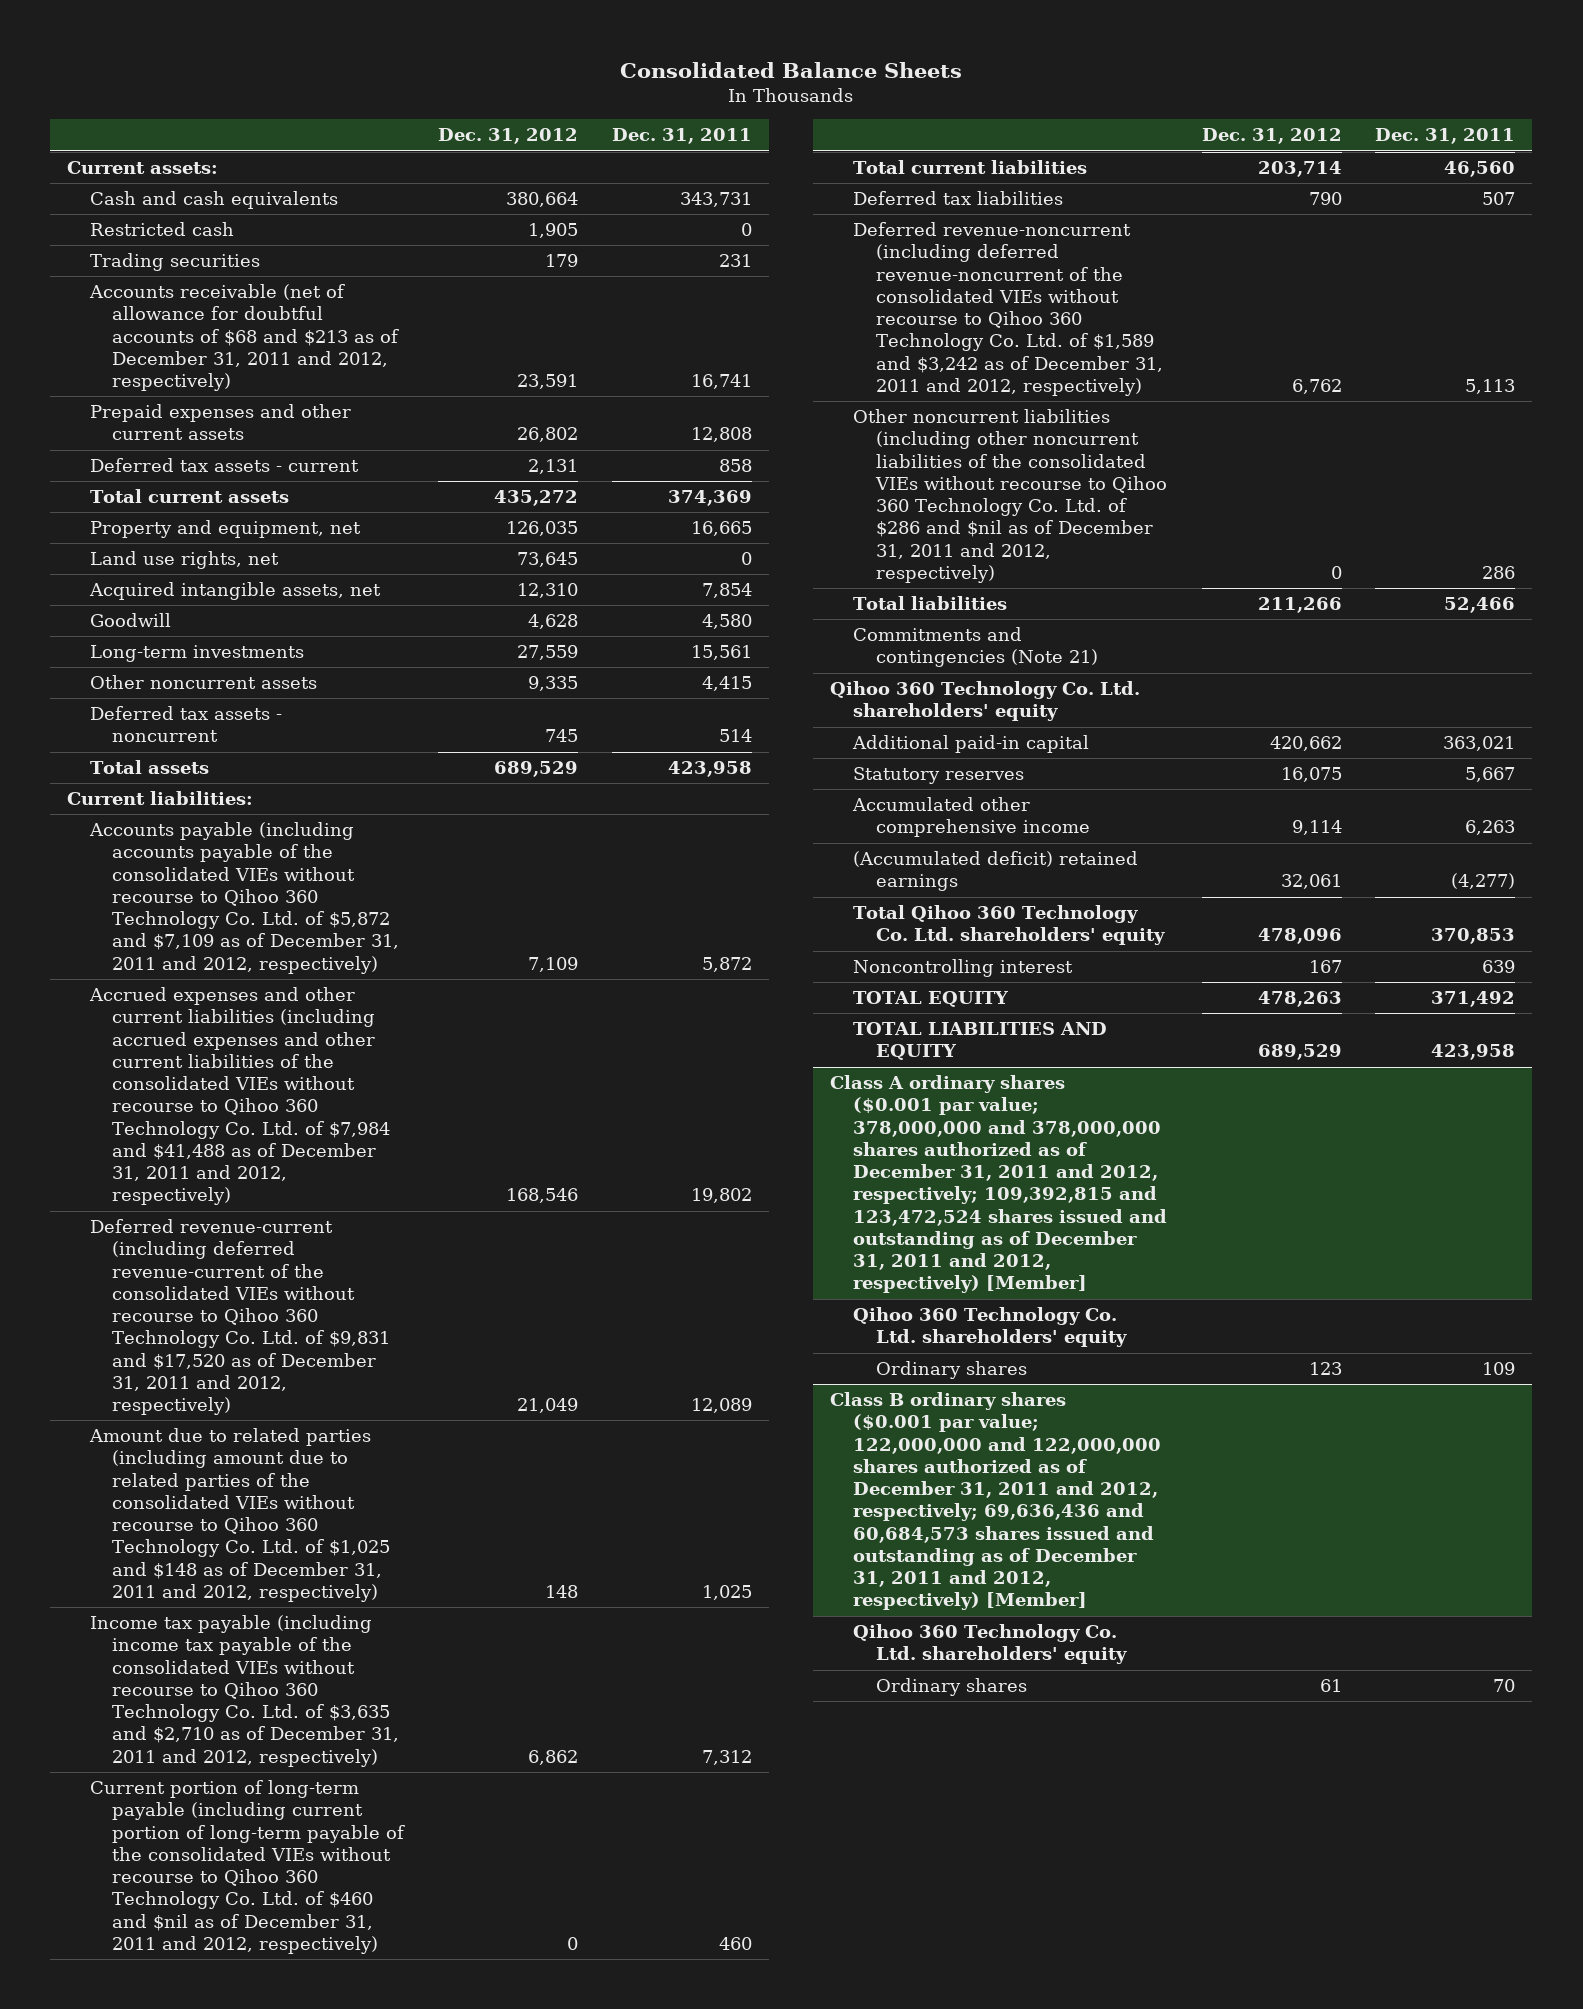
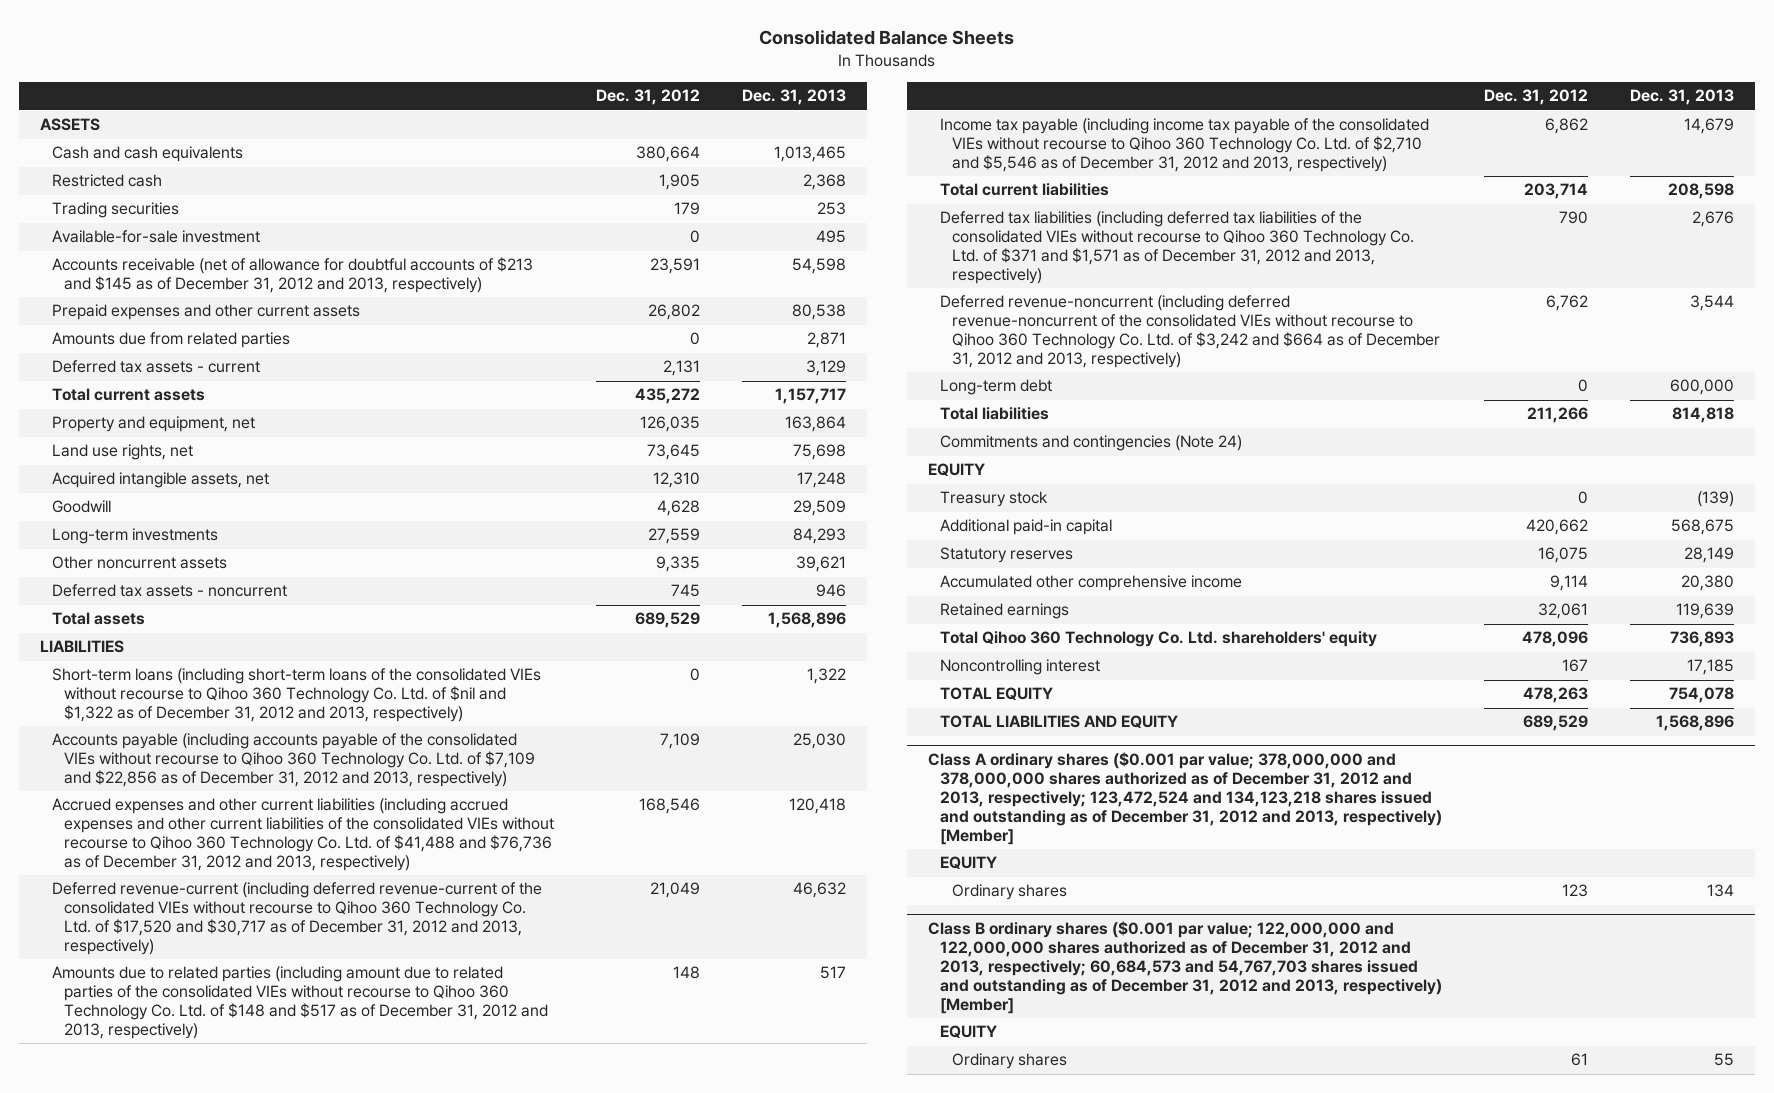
- | Dec. 31, 2012 | Dec. 31, 2011
+ | Dec. 31, 2012 | Dec. 31, 2013
- Current assets:
+ ASSETS
- Accounts receivable (net of allowance for doubtful accounts of $68 and $213 as of December 31, 2011 and 2012, respectively) | 23,591 | 16,741
+ Available-for-sale investment | 0 | 495
+ Accounts receivable (net of allowance for doubtful accounts of $213 and $145 as of December 31, 2012 and 2013, respectively) | 23,591 | 54,598
+ Amounts due from related parties | 0 | 2,871
- Current liabilities:
- Accounts payable (including accounts payable of the consolidated VIEs without recourse to Qihoo 360 Technology Co. Ltd. of $5,872 and $7,109 as of December 31, 2011 and 2012, respectively) | 7,109 | 5,872
- Accrued expenses and other current liabilities (including accrued expenses and other current liabilities of the consolidated VIEs without recourse to Qihoo 360 Technology Co. Ltd. of $7,984 and $41,488 as of December 31, 2011 and 2012, respectively) | 168,546 | 19,802
- Deferred revenue-current (including deferred revenue-current of the consolidated VIEs without recourse to Qihoo 360 Technology Co. Ltd. of $9,831 and $17,520 as of December 31, 2011 and 2012, respectively) | 21,049 | 12,089
- Amount due to related parties (including amount due to related parties of the consolidated VIEs without recourse to Qihoo 360 Technology Co. Ltd. of $1,025 and $148 as of December 31, 2011 and 2012, respectively) | 148 | 1,025
- Income tax payable (including income tax payable of the consolidated VIEs without recourse to Qihoo 360 Technology Co. Ltd. of $3,635 and $2,710 as of December 31, 2011 and 2012, respectively) | 6,862 | 7,312
- Current portion of long-term payable (including current portion of long-term payable of the consolidated VIEs without recourse to Qihoo 360 Technology Co. Ltd. of $460 and $nil as of December 31, 2011 and 2012, respectively) | 0 | 460
+ LIABILITIES
+ Short-term loans (including short-term loans of the consolidated VIEs without recourse to Qihoo 360 Technology Co. Ltd. of $nil and $1,322 as of December 31, 2012 and 2013, respectively) | 0 | 1,322
+ Accounts payable (including accounts payable of the consolidated VIEs without recourse to Qihoo 360 Technology Co. Ltd. of $7,109 and $22,856 as of December 31, 2012 and 2013, respectively) | 7,109 | 25,030
+ Accrued expenses and other current liabilities (including accrued expenses and other current liabilities of the consolidated VIEs without recourse to Qihoo 360 Technology Co. Ltd. of $41,488 and $76,736 as of December 31, 2012 and 2013, respectively) | 168,546 | 120,418
+ Deferred revenue-current (including deferred revenue-current of the consolidated VIEs without recourse to Qihoo 360 Technology Co. Ltd. of $17,520 and $30,717 as of December 31, 2012 and 2013, respectively) | 21,049 | 46,632
+ Amounts due to related parties (including amount due to related parties of the consolidated VIEs without recourse to Qihoo 360 Technology Co. Ltd. of $148 and $517 as of December 31, 2012 and 2013, respectively) | 148 | 517
+ Income tax payable (including income tax payable of the consolidated VIEs without recourse to Qihoo 360 Technology Co. Ltd. of $2,710 and $5,546 as of December 31, 2012 and 2013, respectively) | 6,862 | 14,679
- Deferred tax liabilities | 790 | 507
- Deferred revenue-noncurrent (including deferred revenue-noncurrent of the consolidated VIEs without recourse to Qihoo 360 Technology Co. Ltd. of $1,589 and $3,242 as of December 31, 2011 and 2012, respectively) | 6,762 | 5,113
- Other noncurrent liabilities (including other noncurrent liabilities of the consolidated VIEs without recourse to Qihoo 360 Technology Co. Ltd. of $286 and $nil as of December 31, 2011 and 2012, respectively) | 0 | 286
+ Deferred tax liabilities (including deferred tax liabilities of the consolidated VIEs without recourse to Qihoo 360 Technology Co. Ltd. of $371 and $1,571 as of December 31, 2012 and 2013, respectively) | 790 | 2,676
+ Deferred revenue-noncurrent (including deferred revenue-noncurrent of the consolidated VIEs without recourse to Qihoo 360 Technology Co. Ltd. of $3,242 and $664 as of December 31, 2012 and 2013, respectively) | 6,762 | 3,544
+ Long-term debt | 0 | 600,000
- Commitments and contingencies (Note 21)
- Qihoo 360 Technology Co. Ltd. shareholders' equity
+ Commitments and contingencies (Note 24)
+ EQUITY
+ Treasury stock | 0 | (139)
- (Accumulated deficit) retained earnings | 32,061 | (4,277)
+ Retained earnings | 32,061 | 119,639
- Class A ordinary shares ($0.001 par value; 378,000,000 and 378,000,000 shares authorized as of December 31, 2011 and 2012, respectively; 109,392,815 and 123,472,524 shares issued and outstanding as of December 31, 2011 and 2012, respectively) [Member]
- Qihoo 360 Technology Co. Ltd. shareholders' equity
+ Class A ordinary shares ($0.001 par value; 378,000,000 and 378,000,000 shares authorized as of December 31, 2012 and 2013, respectively; 123,472,524 and 134,123,218 shares issued and outstanding as of December 31, 2012 and 2013, respectively) [Member]
+ EQUITY
- Class B ordinary shares ($0.001 par value; 122,000,000 and 122,000,000 shares authorized as of December 31, 2011 and 2012, respectively; 69,636,436 and 60,684,573 shares issued and outstanding as of December 31, 2011 and 2012, respectively) [Member]
- Qihoo 360 Technology Co. Ltd. shareholders' equity
+ Class B ordinary shares ($0.001 par value; 122,000,000 and 122,000,000 shares authorized as of December 31, 2012 and 2013, respectively; 60,684,573 and 54,767,703 shares issued and outstanding as of December 31, 2012 and 2013, respectively) [Member]
+ EQUITY

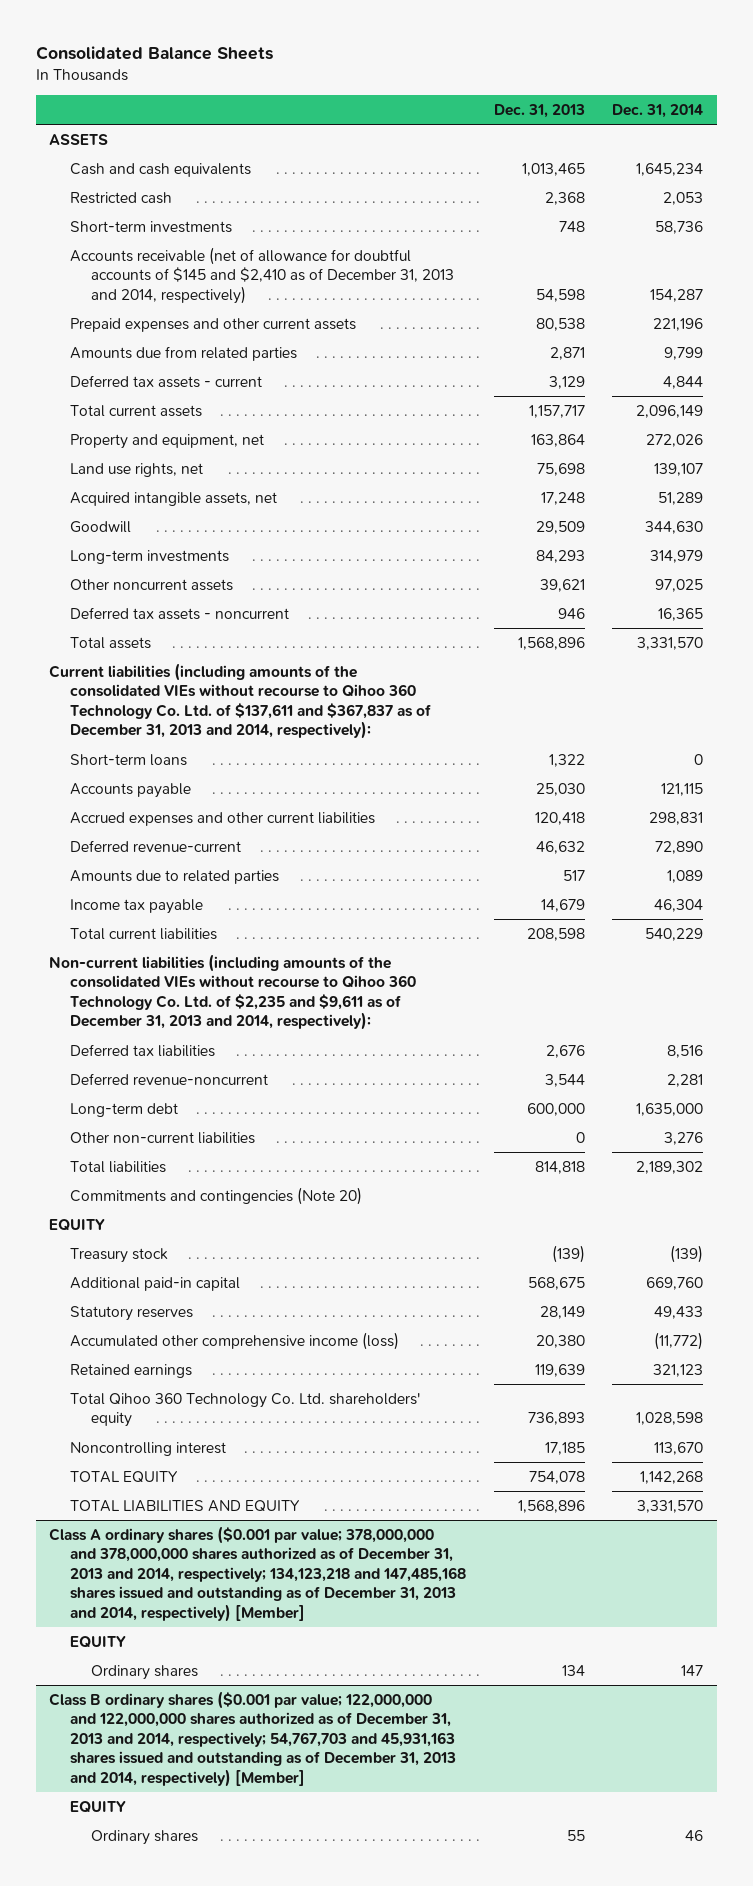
- | Dec. 31, 2012 | Dec. 31, 2013
+ | Dec. 31, 2013 | Dec. 31, 2014
- Trading securities | 179 | 253
- Available-for-sale investment | 0 | 495
- Accounts receivable (net of allowance for doubtful accounts of $213 and $145 as of December 31, 2012 and 2013, respectively) | 23,591 | 54,598
+ Short-term investments | 748 | 58,736
+ Accounts receivable (net of allowance for doubtful accounts of $145 and $2,410 as of December 31, 2013 and 2014, respectively) | 54,598 | 154,287
- LIABILITIES
- Short-term loans (including short-term loans of the consolidated VIEs without recourse to Qihoo 360 Technology Co. Ltd. of $nil and $1,322 as of December 31, 2012 and 2013, respectively) | 0 | 1,322
- Accounts payable (including accounts payable of the consolidated VIEs without recourse to Qihoo 360 Technology Co. Ltd. of $7,109 and $22,856 as of December 31, 2012 and 2013, respectively) | 7,109 | 25,030
- Accrued expenses and other current liabilities (including accrued expenses and other current liabilities of the consolidated VIEs without recourse to Qihoo 360 Technology Co. Ltd. of $41,488 and $76,736 as of December 31, 2012 and 2013, respectively) | 168,546 | 120,418
- Deferred revenue-current (including deferred revenue-current of the consolidated VIEs without recourse to Qihoo 360 Technology Co. Ltd. of $17,520 and $30,717 as of December 31, 2012 and 2013, respectively) | 21,049 | 46,632
- Amounts due to related parties (including amount due to related parties of the consolidated VIEs without recourse to Qihoo 360 Technology Co. Ltd. of $148 and $517 as of December 31, 2012 and 2013, respectively) | 148 | 517
- Income tax payable (including income tax payable of the consolidated VIEs without recourse to Qihoo 360 Technology Co. Ltd. of $2,710 and $5,546 as of December 31, 2012 and 2013, respectively) | 6,862 | 14,679
+ Current liabilities (including amounts of the consolidated VIEs without recourse to Qihoo 360 Technology Co. Ltd. of $137,611 and $367,837 as of December 31, 2013 and 2014, respectively):
+ Short-term loans | 1,322 | 0
+ Accounts payable | 25,030 | 121,115
+ Accrued expenses and other current liabilities | 120,418 | 298,831
+ Deferred revenue-current | 46,632 | 72,890
+ Amounts due to related parties | 517 | 1,089
+ Income tax payable | 14,679 | 46,304
- Deferred tax liabilities (including deferred tax liabilities of the consolidated VIEs without recourse to Qihoo 360 Technology Co. Ltd. of $371 and $1,571 as of December 31, 2012 and 2013, respectively) | 790 | 2,676
- Deferred revenue-noncurrent (including deferred revenue-noncurrent of the consolidated VIEs without recourse to Qihoo 360 Technology Co. Ltd. of $3,242 and $664 as of December 31, 2012 and 2013, respectively) | 6,762 | 3,544
+ Non-current liabilities (including amounts of the consolidated VIEs without recourse to Qihoo 360 Technology Co. Ltd. of $2,235 and $9,611 as of December 31, 2013 and 2014, respectively):
+ Deferred tax liabilities | 2,676 | 8,516
+ Deferred revenue-noncurrent | 3,544 | 2,281
+ Other non-current liabilities | 0 | 3,276
- Commitments and contingencies (Note 24)
+ Commitments and contingencies (Note 20)
- Accumulated other comprehensive income | 9,114 | 20,380
+ Accumulated other comprehensive income (loss) | 20,380 | (11,772)
- Class A ordinary shares ($0.001 par value; 378,000,000 and 378,000,000 shares authorized as of December 31, 2012 and 2013, respectively; 123,472,524 and 134,123,218 shares issued and outstanding as of December 31, 2012 and 2013, respectively) [Member]
+ Class A ordinary shares ($0.001 par value; 378,000,000 and 378,000,000 shares authorized as of December 31, 2013 and 2014, respectively; 134,123,218 and 147,485,168 shares issued and outstanding as of December 31, 2013 and 2014, respectively) [Member]
- Class B ordinary shares ($0.001 par value; 122,000,000 and 122,000,000 shares authorized as of December 31, 2012 and 2013, respectively; 60,684,573 and 54,767,703 shares issued and outstanding as of December 31, 2012 and 2013, respectively) [Member]
+ Class B ordinary shares ($0.001 par value; 122,000,000 and 122,000,000 shares authorized as of December 31, 2013 and 2014, respectively; 54,767,703 and 45,931,163 shares issued and outstanding as of December 31, 2013 and 2014, respectively) [Member]

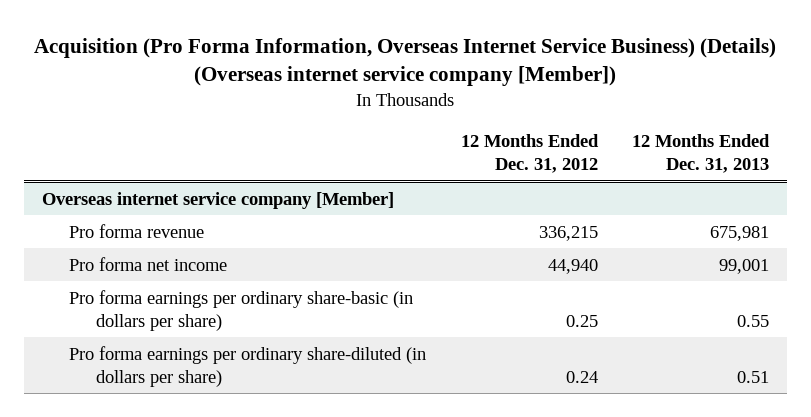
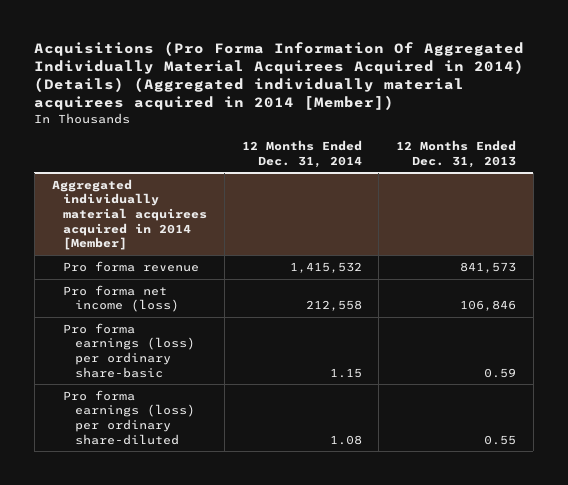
- Acquisition (Pro Forma Information, Overseas Internet Service Business) (Details) (Overseas internet service company [Member])
+ Acquisitions (Pro Forma Information Of Aggregated Individually Material Acquirees Acquired in 2014) (Details) (Aggregated individually material acquirees acquired in 2014 [Member])
- | 12 Months Ended Dec. 31, 2012 | 12 Months Ended Dec. 31, 2013
+ | 12 Months Ended Dec. 31, 2014 | 12 Months Ended Dec. 31, 2013
- Overseas internet service company [Member]
- Pro forma revenue | 336,215 | 675,981
- Pro forma net income | 44,940 | 99,001
- Pro forma earnings per ordinary share-basic (in dollars per share) | 0.25 | 0.55
- Pro forma earnings per ordinary share-diluted (in dollars per share) | 0.24 | 0.51
+ Aggregated individually material acquirees acquired in 2014 [Member]
+ Pro forma revenue | 1,415,532 | 841,573
+ Pro forma net income (loss) | 212,558 | 106,846
+ Pro forma earnings (loss) per ordinary share-basic | 1.15 | 0.59
+ Pro forma earnings (loss) per ordinary share-diluted | 1.08 | 0.55

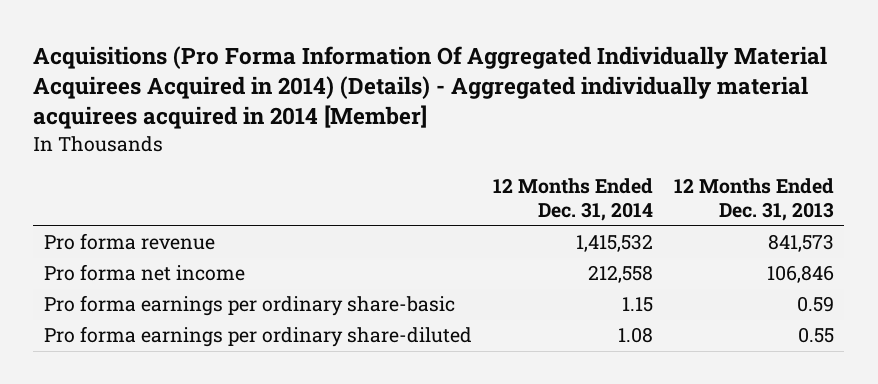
- Acquisitions (Pro Forma Information Of Aggregated Individually Material Acquirees Acquired in 2014) (Details) (Aggregated individually material acquirees acquired in 2014 [Member])
+ Acquisitions (Pro Forma Information Of Aggregated Individually Material Acquirees Acquired in 2014) (Details) - Aggregated individually material acquirees acquired in 2014 [Member]
- Aggregated individually material acquirees acquired in 2014 [Member]
- Pro forma net income (loss) | 212,558 | 106,846
- Pro forma earnings (loss) per ordinary share-basic | 1.15 | 0.59
- Pro forma earnings (loss) per ordinary share-diluted | 1.08 | 0.55
+ Pro forma net income | 212,558 | 106,846
+ Pro forma earnings per ordinary share-basic | 1.15 | 0.59
+ Pro forma earnings per ordinary share-diluted | 1.08 | 0.55

